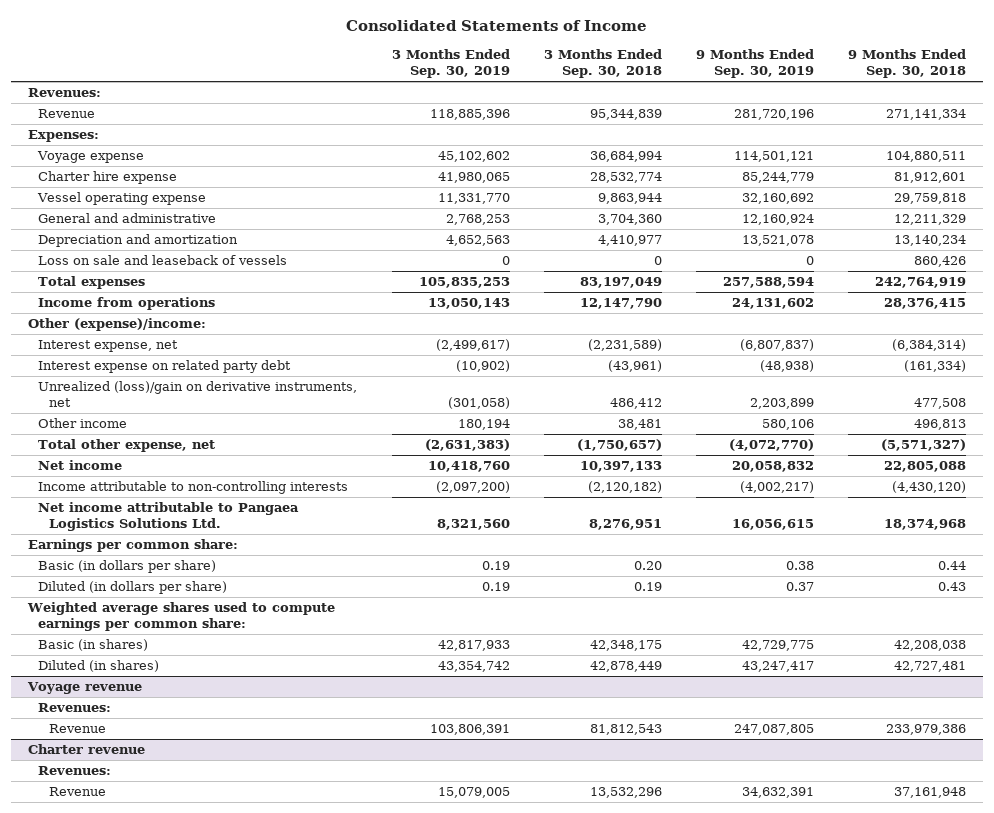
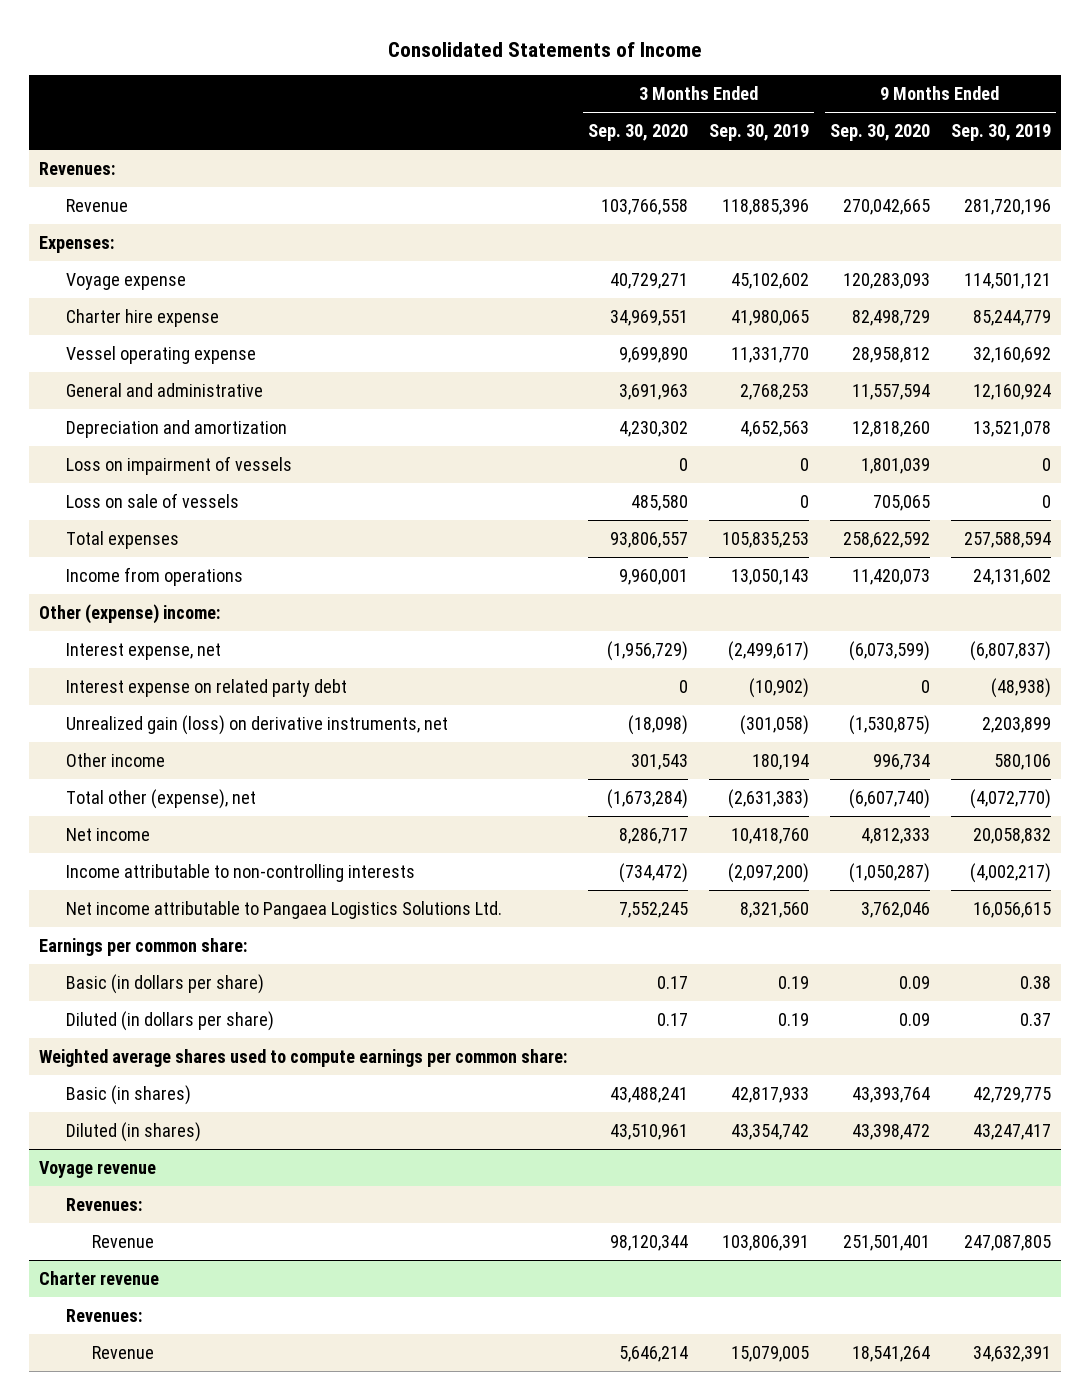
- | 3 Months Ended Sep. 30, 2019 | 3 Months Ended Sep. 30, 2018 | 9 Months Ended Sep. 30, 2019 | 9 Months Ended Sep. 30, 2018
+ | 3 Months Ended Sep. 30, 2020 | 3 Months Ended Sep. 30, 2019 | 9 Months Ended Sep. 30, 2020 | 9 Months Ended Sep. 30, 2019
- Loss on sale and leaseback of vessels | 0 | 0 | 0 | 860,426
+ Loss on impairment of vessels | 0 | 0 | 1,801,039 | 0
+ Loss on sale of vessels | 485,580 | 0 | 705,065 | 0
- Other (expense)/income:
+ Other (expense) income:
- Unrealized (loss)/gain on derivative instruments, net | (301,058) | 486,412 | 2,203,899 | 477,508
+ Unrealized gain (loss) on derivative instruments, net | (18,098) | (301,058) | (1,530,875) | 2,203,899
- Total other expense, net | (2,631,383) | (1,750,657) | (4,072,770) | (5,571,327)
+ Total other (expense), net | (1,673,284) | (2,631,383) | (6,607,740) | (4,072,770)

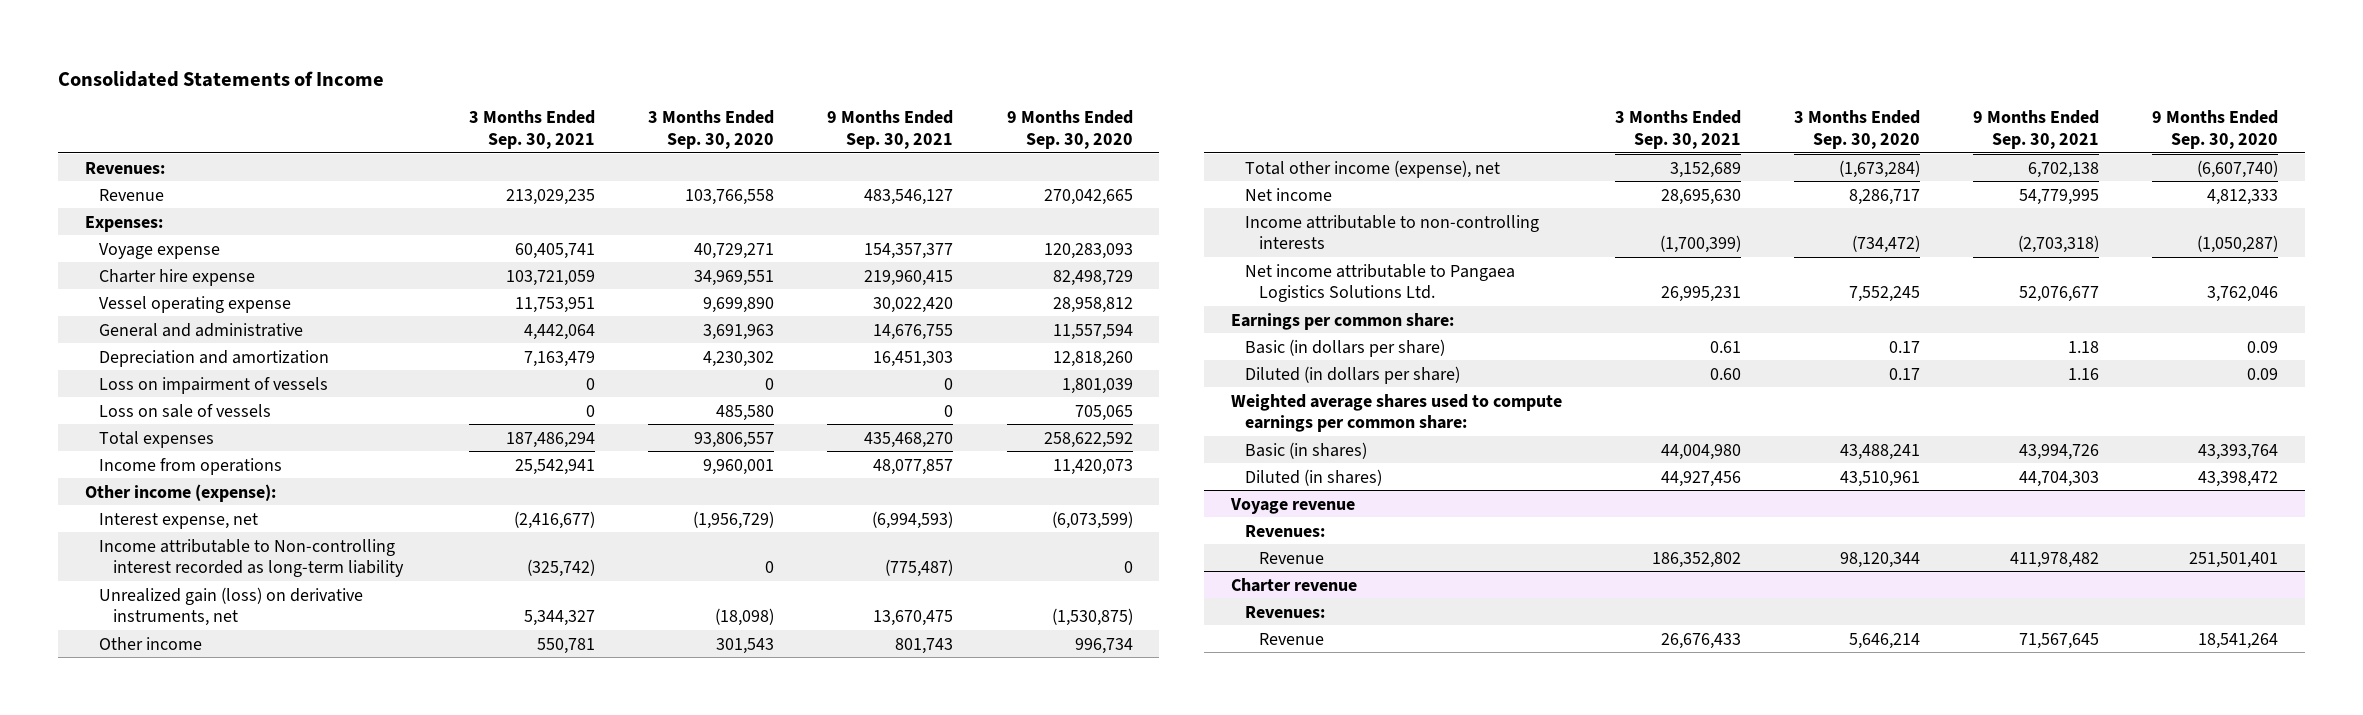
- | 3 Months Ended Sep. 30, 2020 | 3 Months Ended Sep. 30, 2019 | 9 Months Ended Sep. 30, 2020 | 9 Months Ended Sep. 30, 2019
+ | 3 Months Ended Sep. 30, 2021 | 3 Months Ended Sep. 30, 2020 | 9 Months Ended Sep. 30, 2021 | 9 Months Ended Sep. 30, 2020
- Other (expense) income:
+ Other income (expense):
- Interest expense on related party debt | 0 | (10,902) | 0 | (48,938)
+ Income attributable to Non-controlling interest recorded as long-term liability | (325,742) | 0 | (775,487) | 0
- Total other (expense), net | (1,673,284) | (2,631,383) | (6,607,740) | (4,072,770)
+ Total other income (expense), net | 3,152,689 | (1,673,284) | 6,702,138 | (6,607,740)

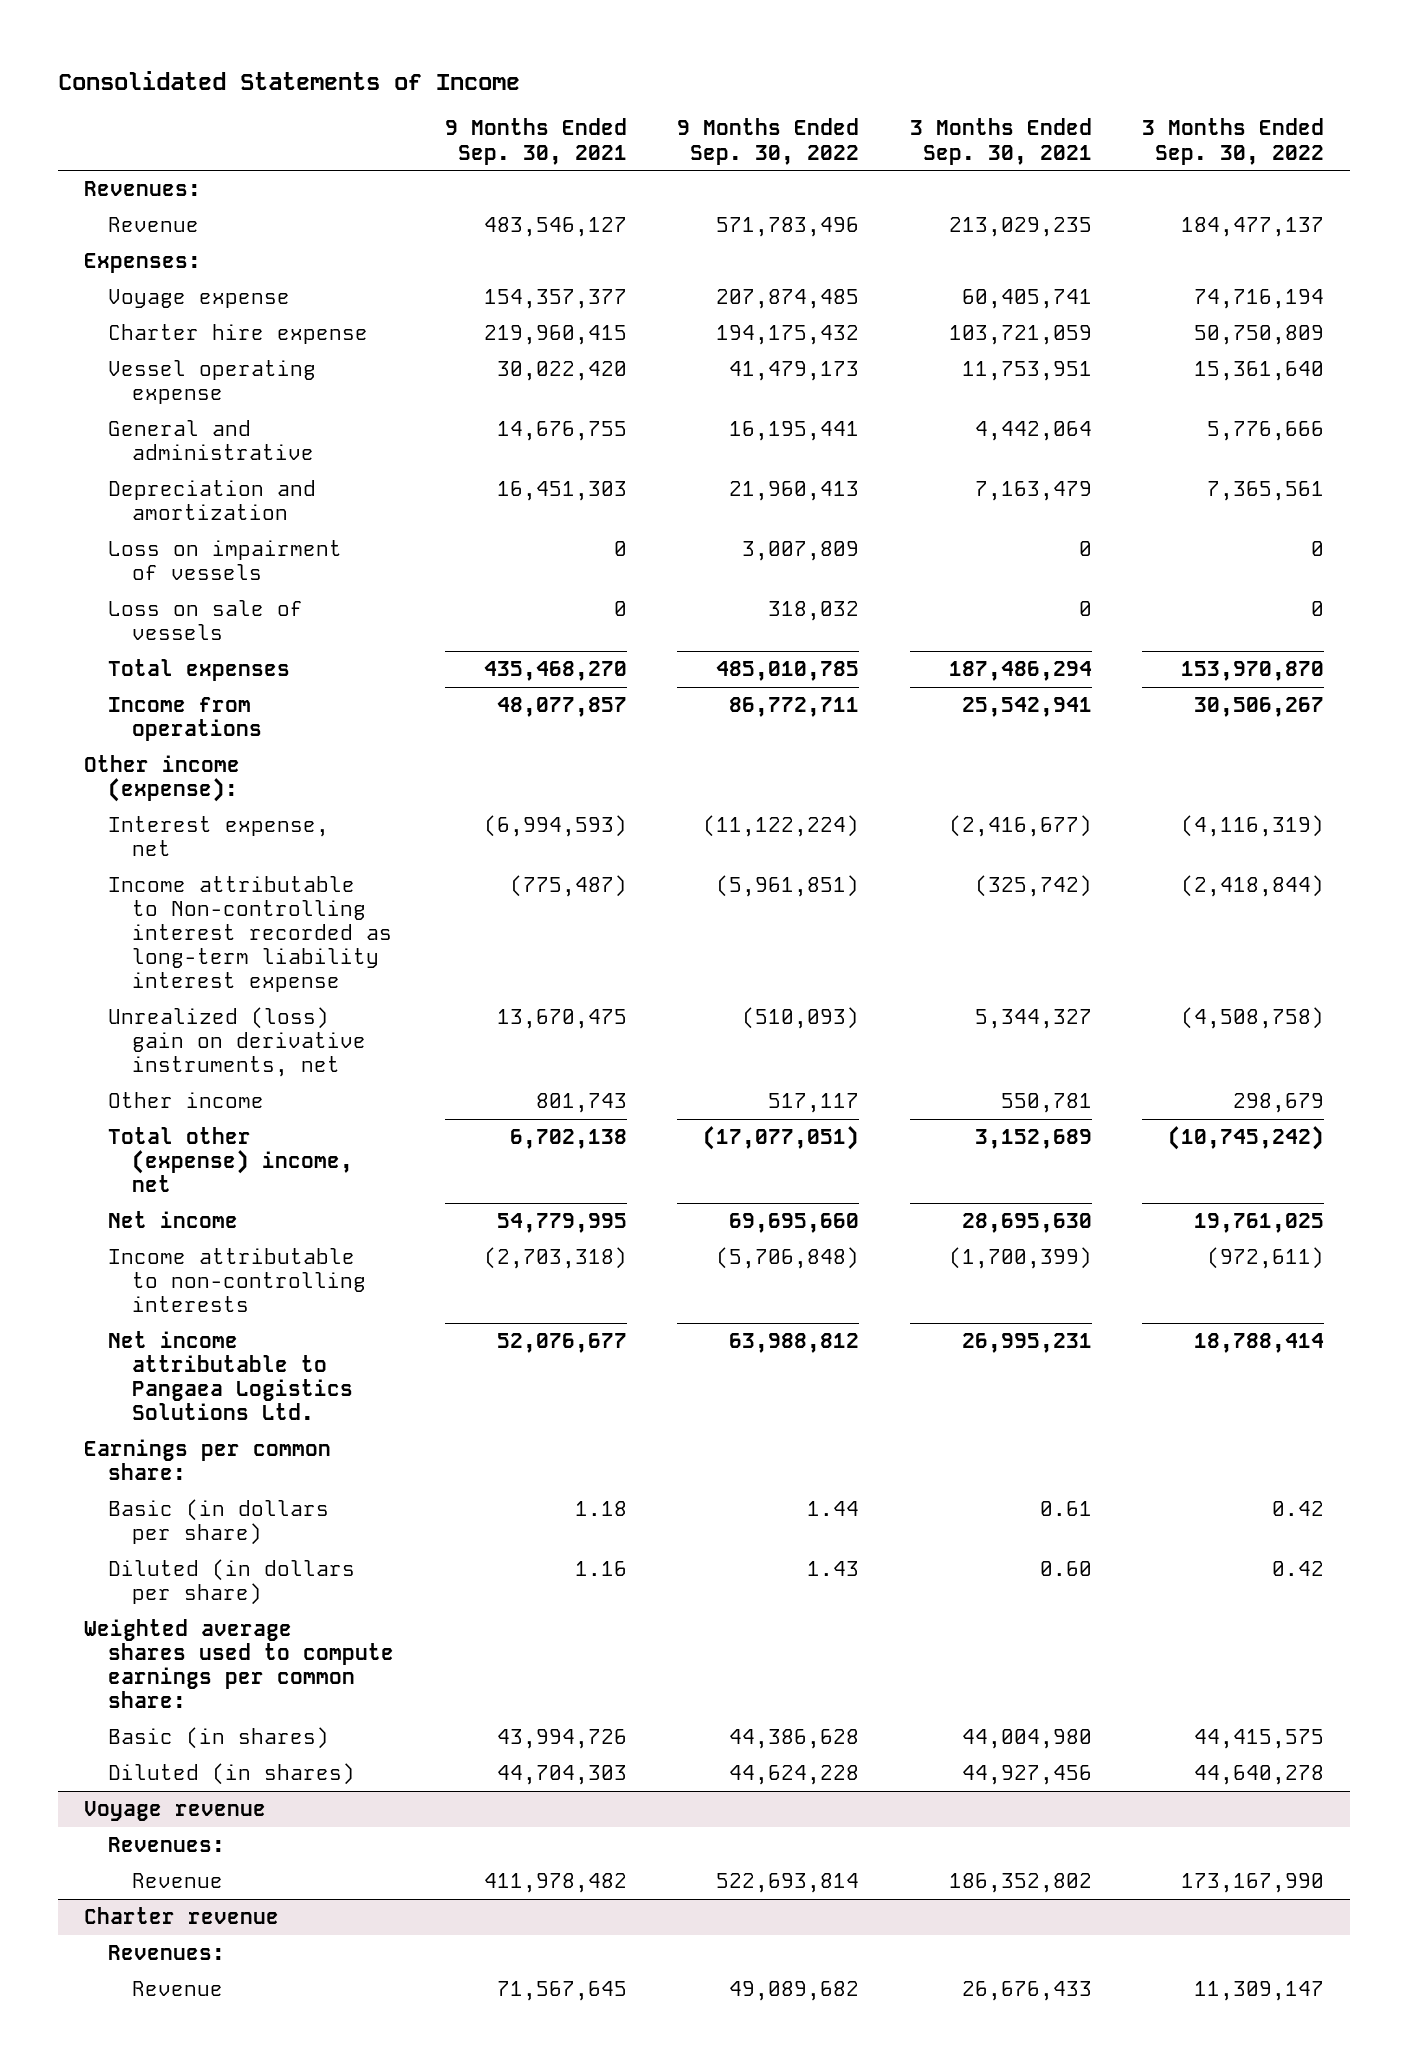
- | 3 Months Ended Sep. 30, 2021 | 3 Months Ended Sep. 30, 2020 | 9 Months Ended Sep. 30, 2021 | 9 Months Ended Sep. 30, 2020
+ | 9 Months Ended Sep. 30, 2021 | 9 Months Ended Sep. 30, 2022 | 3 Months Ended Sep. 30, 2021 | 3 Months Ended Sep. 30, 2022
- Income attributable to Non-controlling interest recorded as long-term liability | (325,742) | 0 | (775,487) | 0
- Unrealized gain (loss) on derivative instruments, net | 5,344,327 | (18,098) | 13,670,475 | (1,530,875)
+ Income attributable to Non-controlling interest recorded as long-term liability interest expense | (775,487) | (5,961,851) | (325,742) | (2,418,844)
+ Unrealized (loss) gain on derivative instruments, net | 13,670,475 | (510,093) | 5,344,327 | (4,508,758)
- Total other income (expense), net | 3,152,689 | (1,673,284) | 6,702,138 | (6,607,740)
+ Total other (expense) income, net | 6,702,138 | (17,077,051) | 3,152,689 | (10,745,242)

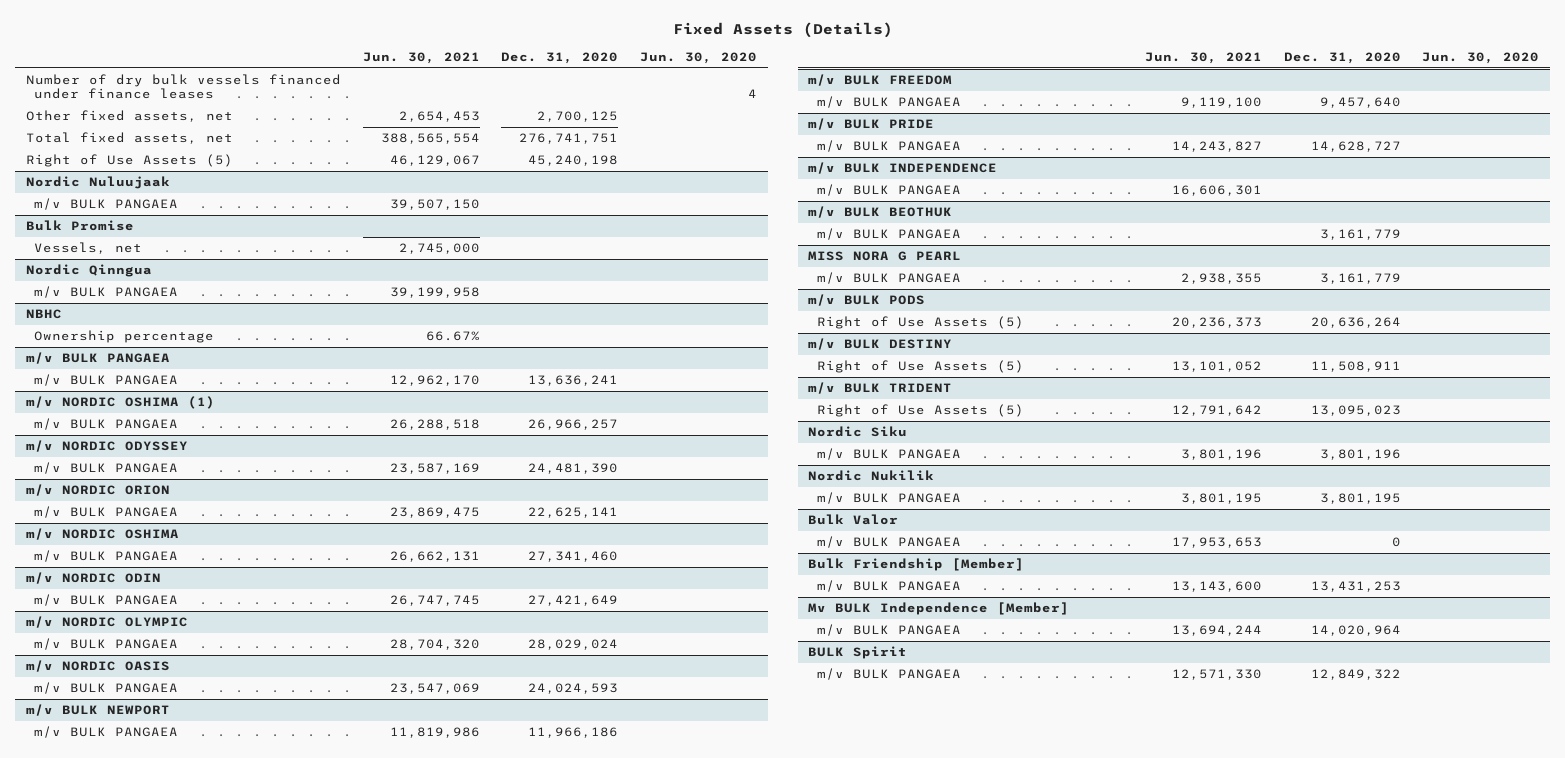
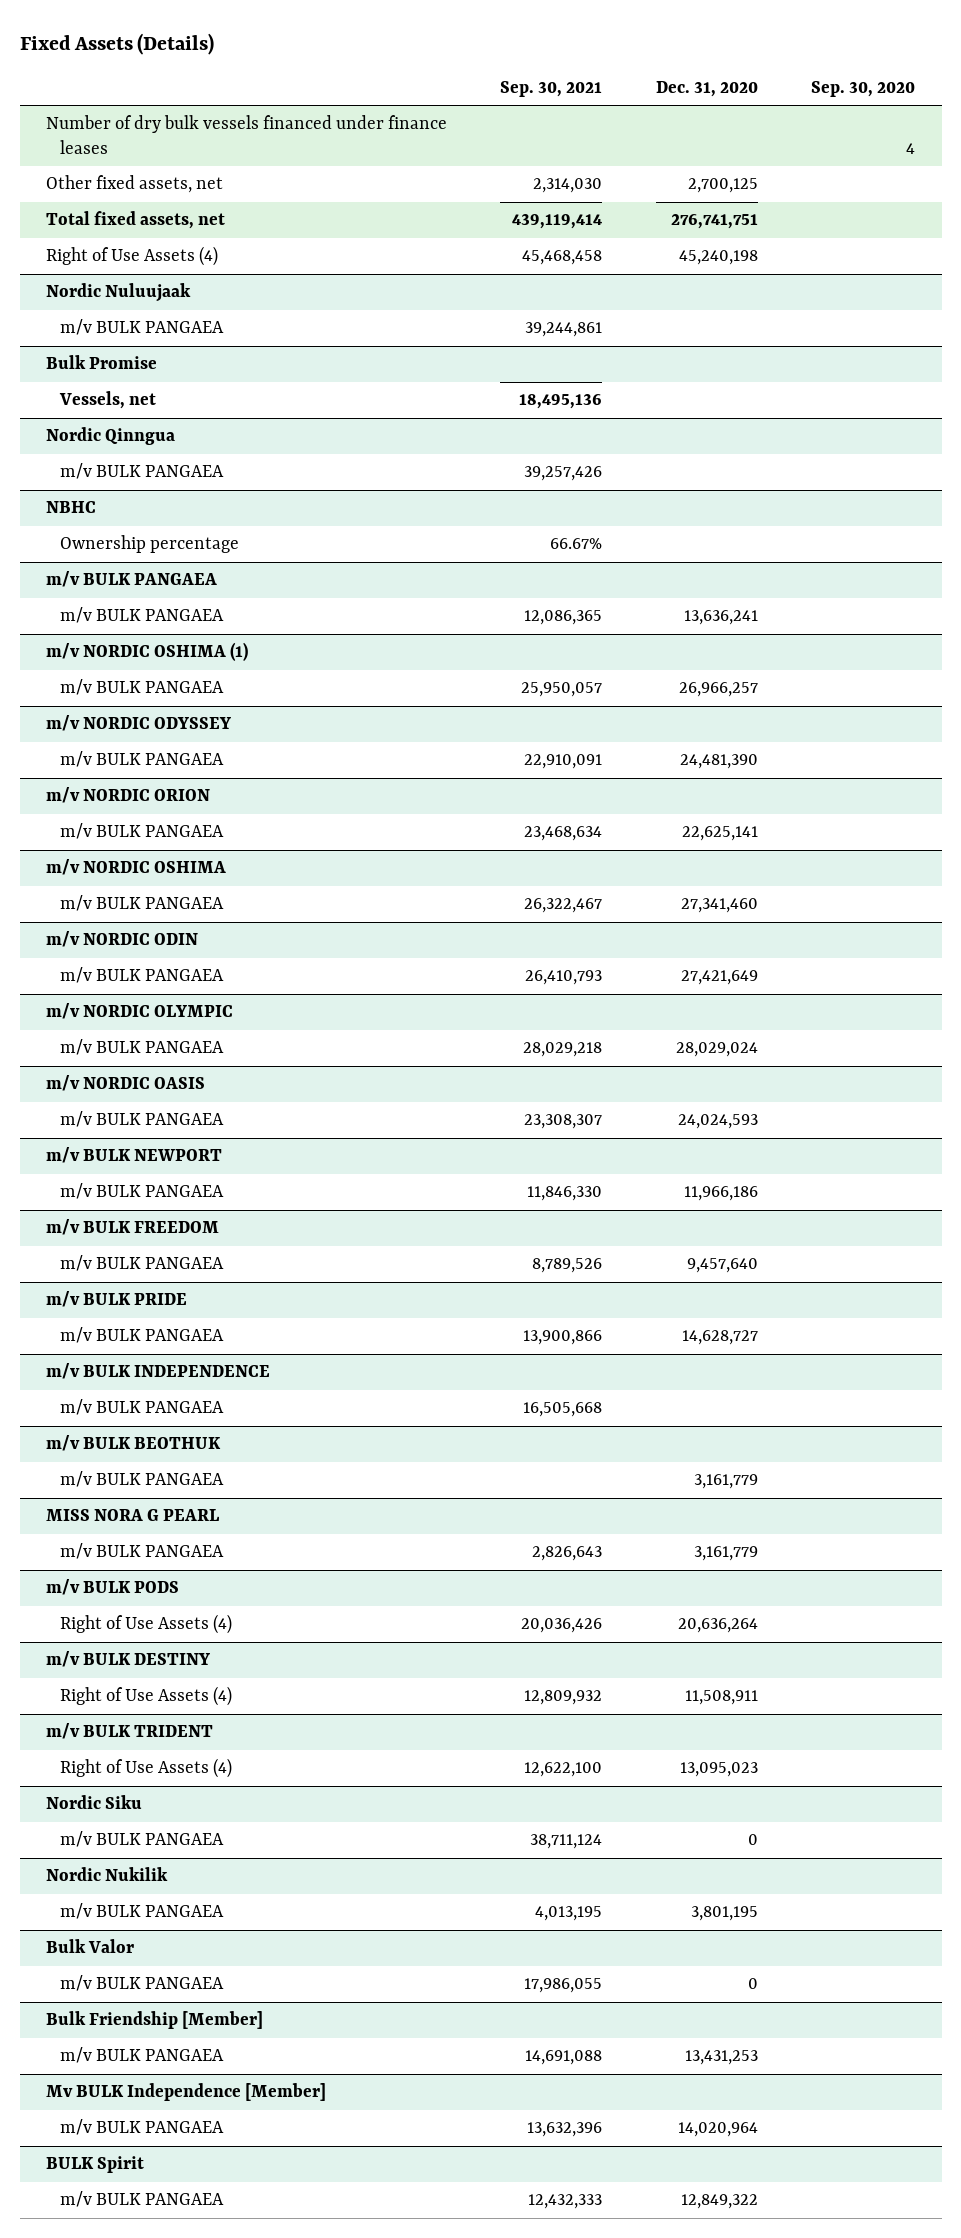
- | Jun. 30, 2021 | Dec. 31, 2020 | Jun. 30, 2020
+ | Sep. 30, 2021 | Dec. 31, 2020 | Sep. 30, 2020
- Right of Use Assets (5) | 46,129,067 | 45,240,198 |
+ Right of Use Assets (4) | 45,468,458 | 45,240,198 |
@ m/v BULK PODS
- Right of Use Assets (5) | 20,236,373 | 20,636,264 |
+ Right of Use Assets (4) | 20,036,426 | 20,636,264 |
@ m/v BULK DESTINY
- Right of Use Assets (5) | 13,101,052 | 11,508,911 |
+ Right of Use Assets (4) | 12,809,932 | 11,508,911 |
@ m/v BULK TRIDENT
- Right of Use Assets (5) | 12,791,642 | 13,095,023 |
+ Right of Use Assets (4) | 12,622,100 | 13,095,023 |
@ Nordic Siku
- m/v BULK PANGAEA | 3,801,196 | 3,801,196 |
+ m/v BULK PANGAEA | 38,711,124 | 0 |

